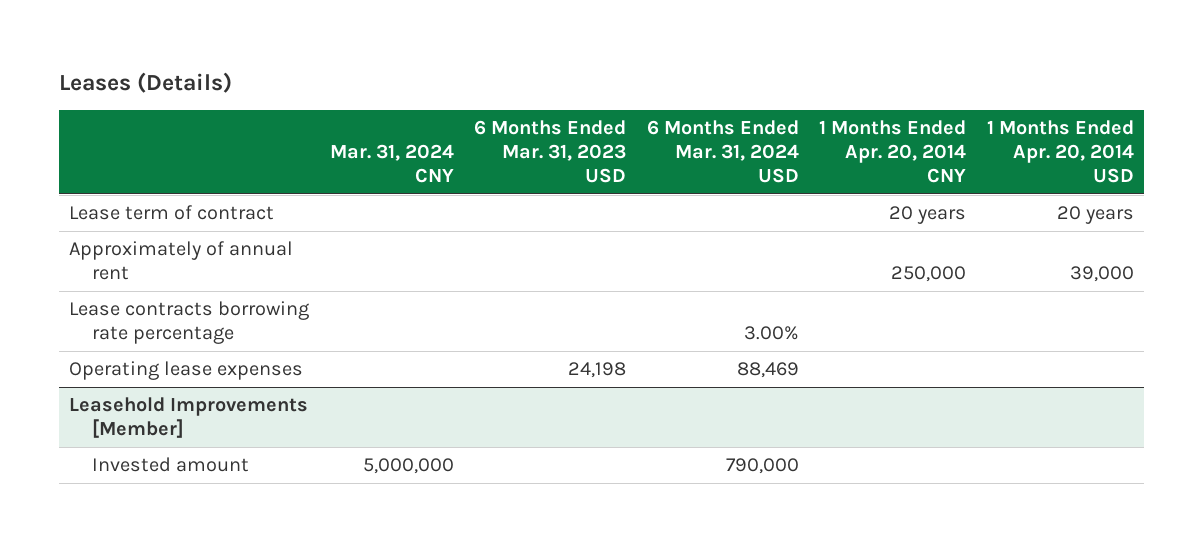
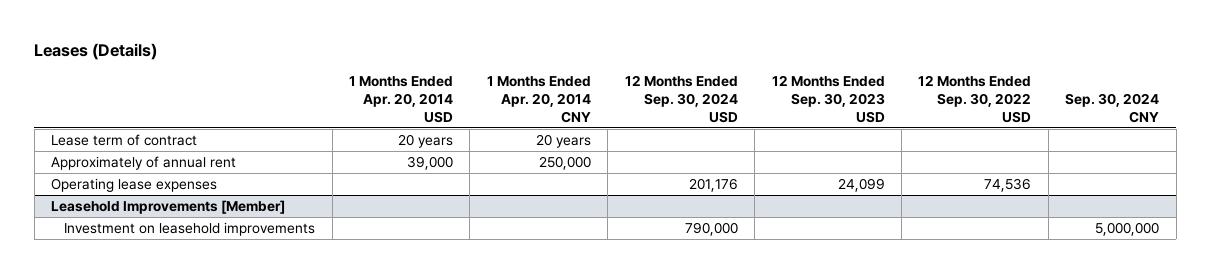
- | Mar. 31, 2024 CNY | 6 Months Ended Mar. 31, 2023 USD | 6 Months Ended Mar. 31, 2024 USD | 1 Months Ended Apr. 20, 2014 CNY | 1 Months Ended Apr. 20, 2014 USD
+ | 1 Months Ended Apr. 20, 2014 USD | 1 Months Ended Apr. 20, 2014 CNY | 12 Months Ended Sep. 30, 2024 USD | 12 Months Ended Sep. 30, 2023 USD | 12 Months Ended Sep. 30, 2022 USD | Sep. 30, 2024 CNY
- Lease contracts borrowing rate percentage | | | 3.00% | |
@ Leasehold Improvements [Member]
- Invested amount | 5,000,000 | | 790,000 | |
+ Investment on leasehold improvements | | | 790,000 | | | 5,000,000

